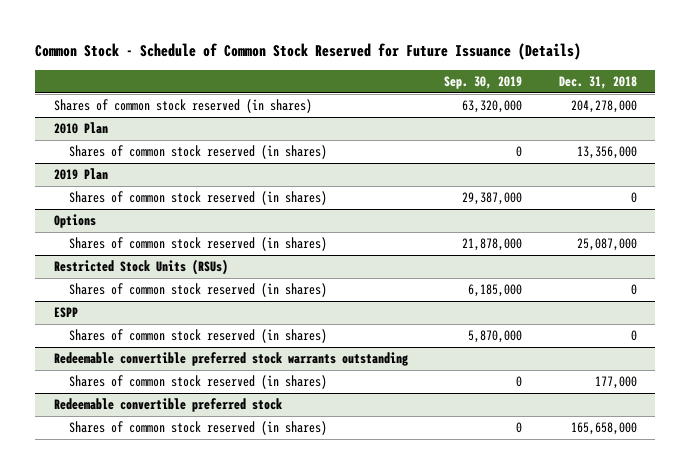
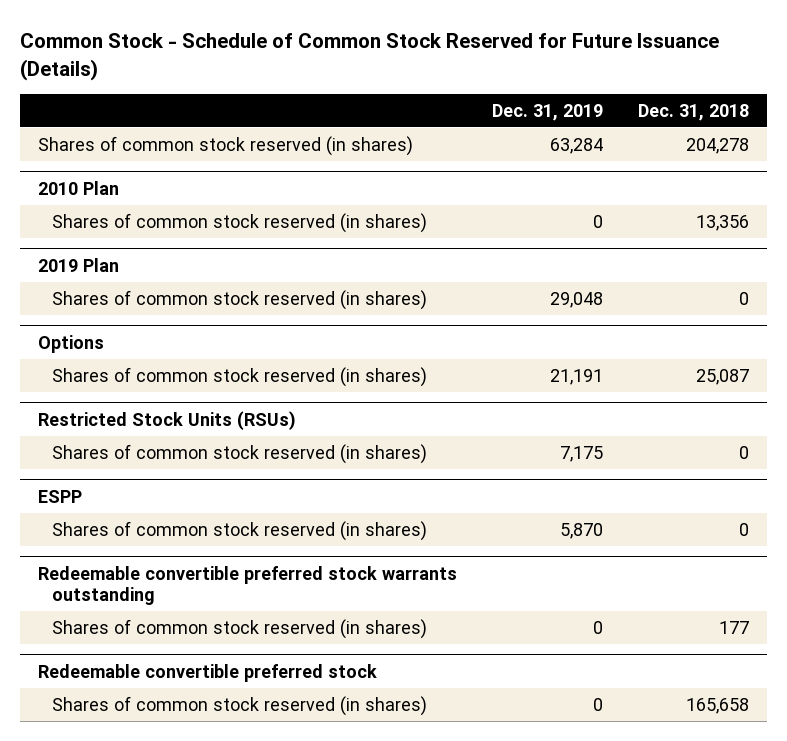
- | Sep. 30, 2019 | Dec. 31, 2018
+ | Dec. 31, 2019 | Dec. 31, 2018
- Shares of common stock reserved (in shares) | 63,320,000 | 204,278,000
+ Shares of common stock reserved (in shares) | 63,284 | 204,278
@ 2010 Plan
- Shares of common stock reserved (in shares) | 0 | 13,356,000
+ Shares of common stock reserved (in shares) | 0 | 13,356
@ Options
- Shares of common stock reserved (in shares) | 21,878,000 | 25,087,000
+ Shares of common stock reserved (in shares) | 21,191 | 25,087
@ Redeemable convertible preferred stock warrants outstanding
- Shares of common stock reserved (in shares) | 0 | 177,000
+ Shares of common stock reserved (in shares) | 0 | 177
@ Redeemable convertible preferred stock
- Shares of common stock reserved (in shares) | 0 | 165,658,000
+ Shares of common stock reserved (in shares) | 0 | 165,658

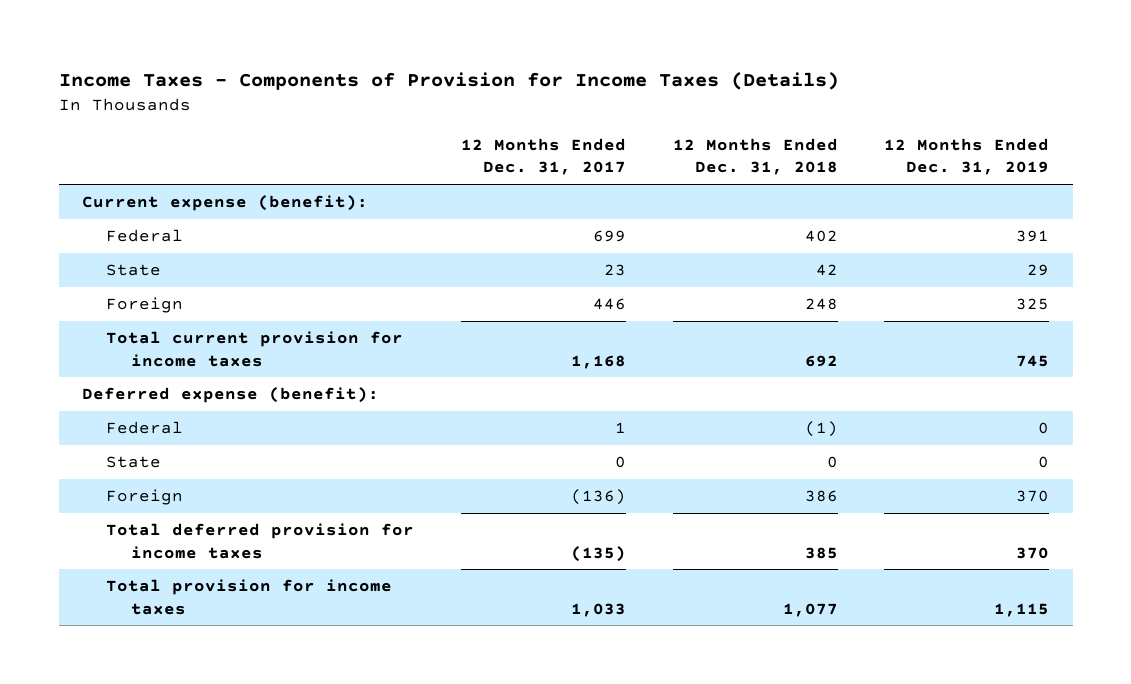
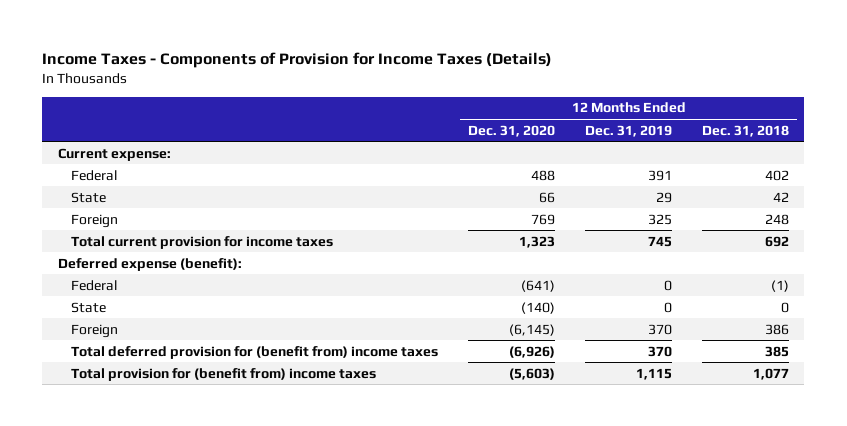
- | 12 Months Ended Dec. 31, 2017 | 12 Months Ended Dec. 31, 2018 | 12 Months Ended Dec. 31, 2019
+ | 12 Months Ended Dec. 31, 2020 | 12 Months Ended Dec. 31, 2019 | 12 Months Ended Dec. 31, 2018
- Current expense (benefit):
+ Current expense:
- Total deferred provision for income taxes | (135) | 385 | 370
- Total provision for income taxes | 1,033 | 1,077 | 1,115
+ Total deferred provision for (benefit from) income taxes | (6,926) | 370 | 385
+ Total provision for (benefit from) income taxes | (5,603) | 1,115 | 1,077

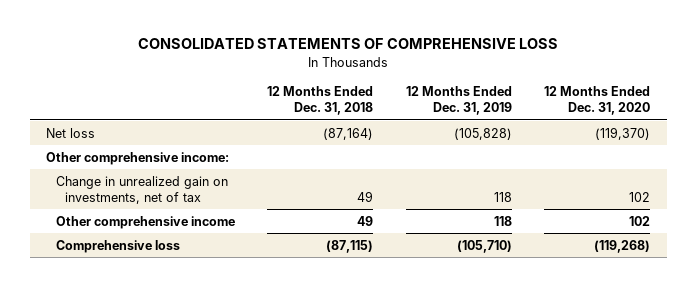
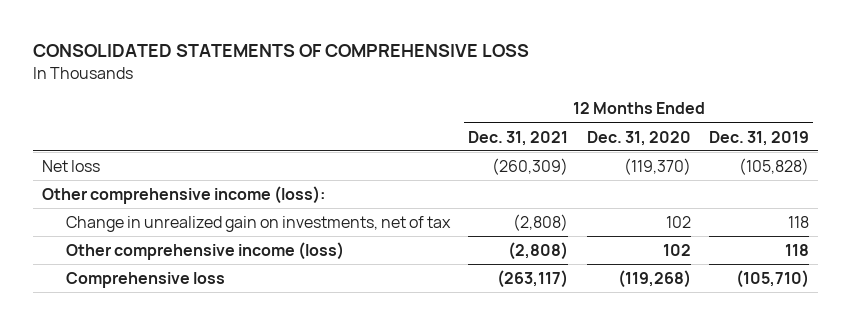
- | 12 Months Ended Dec. 31, 2018 | 12 Months Ended Dec. 31, 2019 | 12 Months Ended Dec. 31, 2020
+ | 12 Months Ended Dec. 31, 2021 | 12 Months Ended Dec. 31, 2020 | 12 Months Ended Dec. 31, 2019
- Other comprehensive income:
+ Other comprehensive income (loss):
- Other comprehensive income | 49 | 118 | 102
+ Other comprehensive income (loss) | (2,808) | 102 | 118

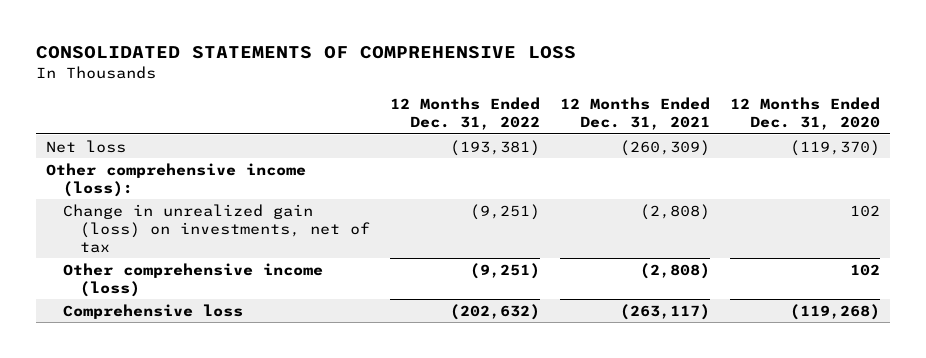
- | 12 Months Ended Dec. 31, 2021 | 12 Months Ended Dec. 31, 2020 | 12 Months Ended Dec. 31, 2019
+ | 12 Months Ended Dec. 31, 2022 | 12 Months Ended Dec. 31, 2021 | 12 Months Ended Dec. 31, 2020
- Change in unrealized gain on investments, net of tax | (2,808) | 102 | 118
+ Change in unrealized gain (loss) on investments, net of tax | (9,251) | (2,808) | 102

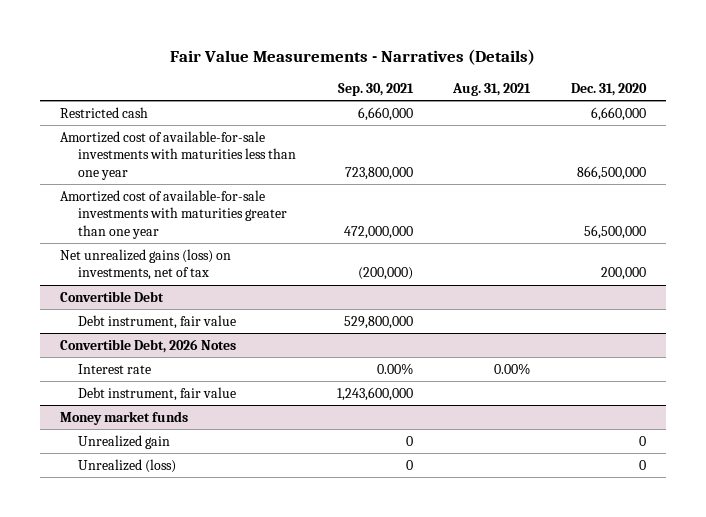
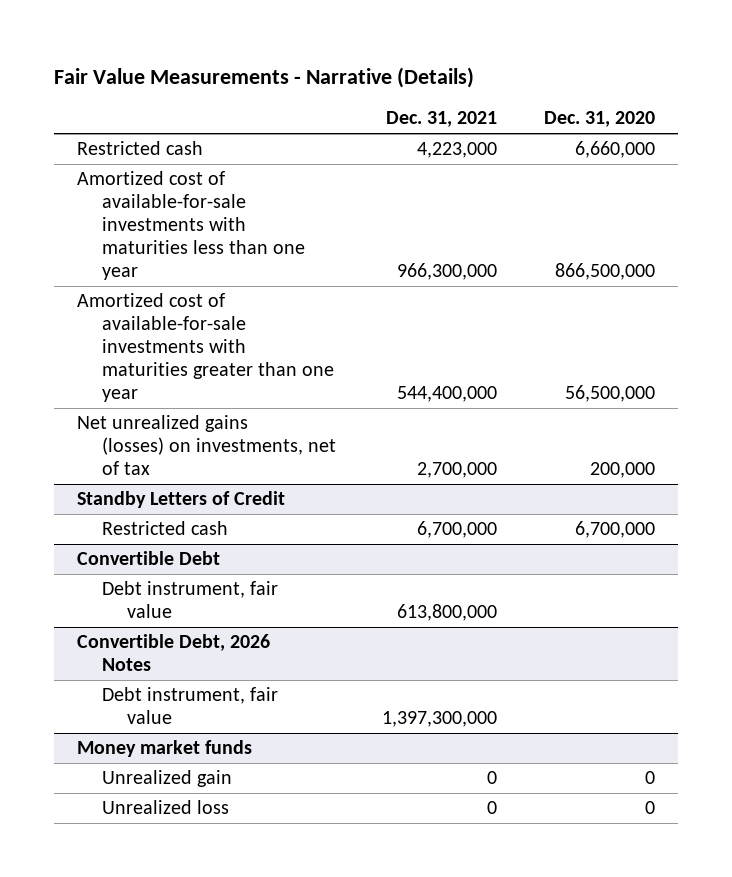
- Fair Value Measurements - Narratives (Details)
+ Fair Value Measurements - Narrative (Details)
- | Sep. 30, 2021 | Aug. 31, 2021 | Dec. 31, 2020
+ | Dec. 31, 2021 | Dec. 31, 2020
- Net unrealized gains (loss) on investments, net of tax | (200,000) | | 200,000
+ Net unrealized gains (losses) on investments, net of tax | 2,700,000 | 200,000
+ Standby Letters of Credit
+ Restricted cash | 6,700,000 | 6,700,000
@ Convertible Debt, 2026 Notes
- Interest rate | 0.00% | 0.00% |
@ Money market funds
- Unrealized (loss) | 0 | | 0
+ Unrealized loss | 0 | 0

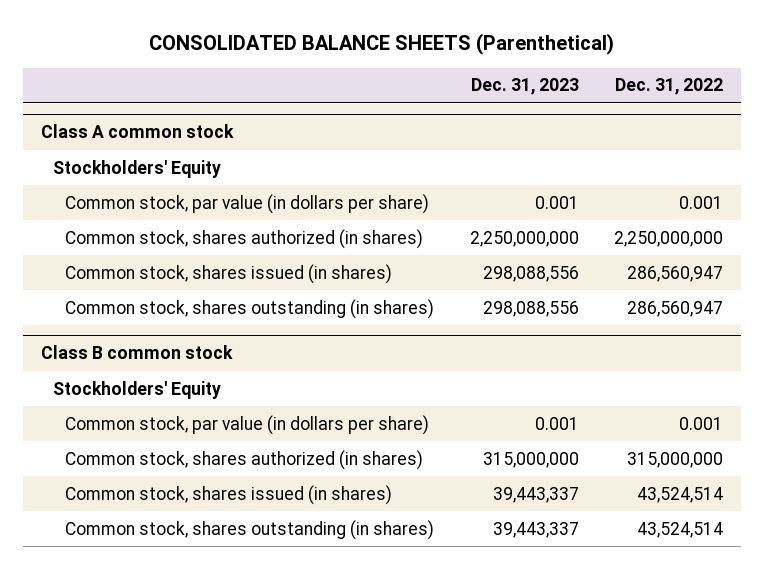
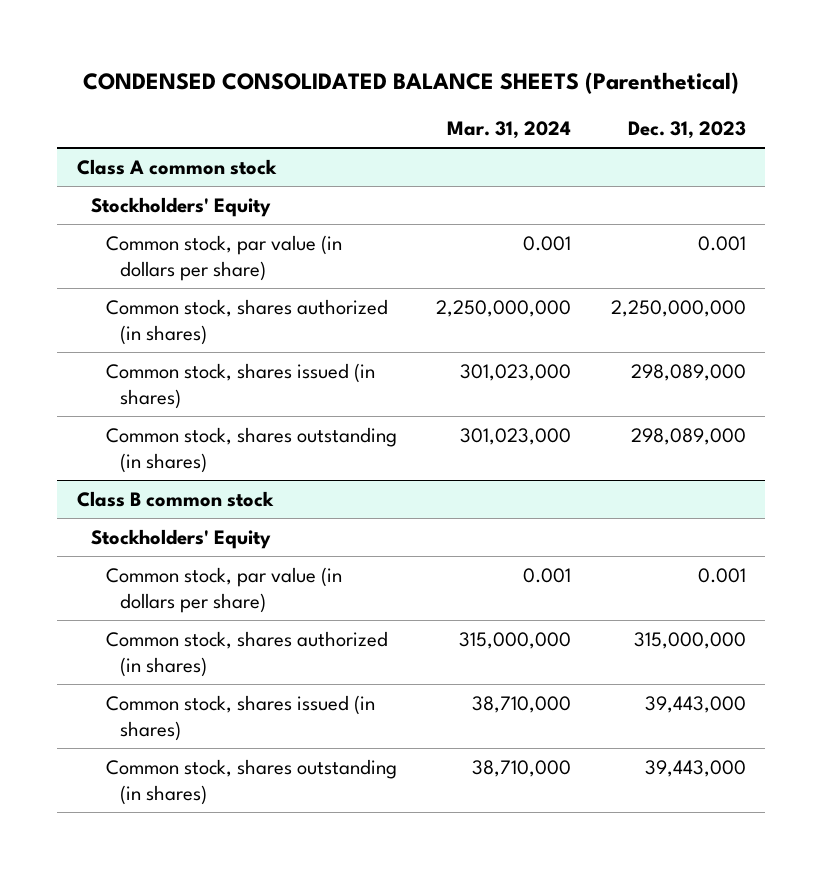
- CONSOLIDATED BALANCE SHEETS (Parenthetical)
+ CONDENSED CONSOLIDATED BALANCE SHEETS (Parenthetical)
- | Dec. 31, 2023 | Dec. 31, 2022
+ | Mar. 31, 2024 | Dec. 31, 2023
@ Class A common stock
- Common stock, shares issued (in shares) | 298,088,556 | 286,560,947
- Common stock, shares outstanding (in shares) | 298,088,556 | 286,560,947
+ Common stock, shares issued (in shares) | 301,023,000 | 298,089,000
+ Common stock, shares outstanding (in shares) | 301,023,000 | 298,089,000
@ Class B common stock
- Common stock, shares issued (in shares) | 39,443,337 | 43,524,514
- Common stock, shares outstanding (in shares) | 39,443,337 | 43,524,514
+ Common stock, shares issued (in shares) | 38,710,000 | 39,443,000
+ Common stock, shares outstanding (in shares) | 38,710,000 | 39,443,000

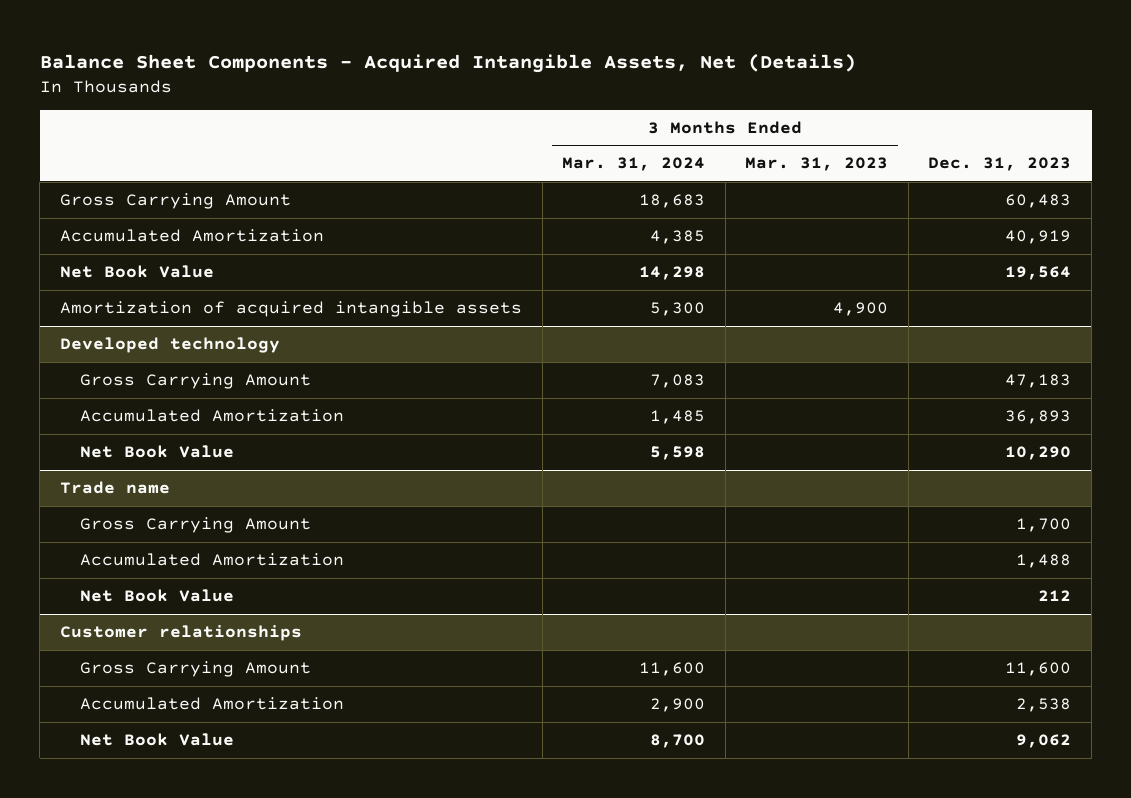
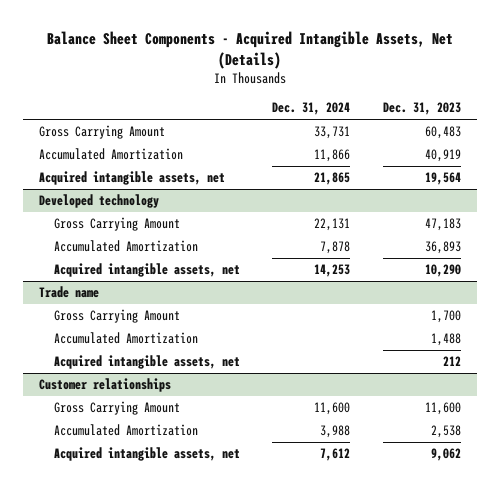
- | 3 Months Ended Mar. 31, 2024 | 3 Months Ended Mar. 31, 2023 | Dec. 31, 2023
+ | Dec. 31, 2024 | Dec. 31, 2023
- Net Book Value | 14,298 | | 19,564
- Amortization of acquired intangible assets | 5,300 | 4,900 |
+ Acquired intangible assets, net | 21,865 | 19,564
@ Developed technology
- Net Book Value | 5,598 | | 10,290
+ Acquired intangible assets, net | 14,253 | 10,290
@ Trade name
- Net Book Value | | | 212
+ Acquired intangible assets, net | | 212
@ Customer relationships
- Net Book Value | 8,700 | | 9,062
+ Acquired intangible assets, net | 7,612 | 9,062

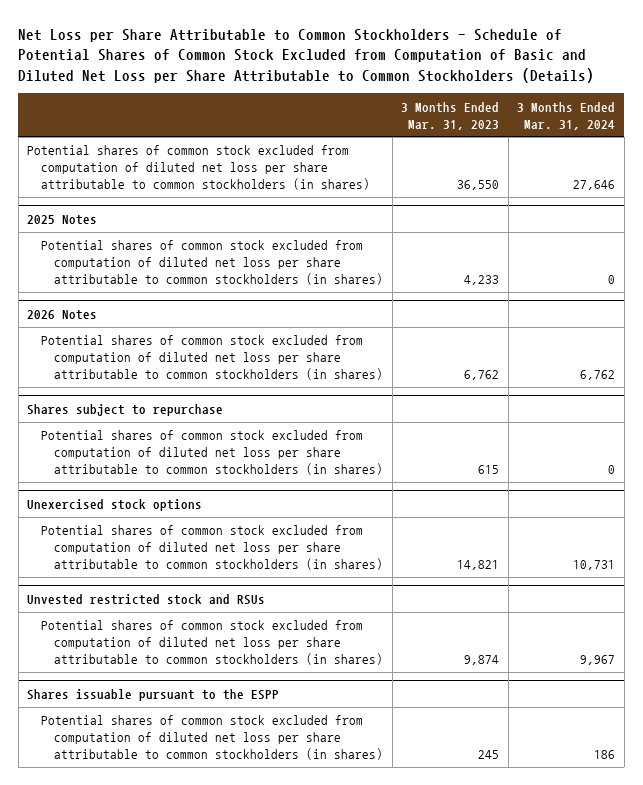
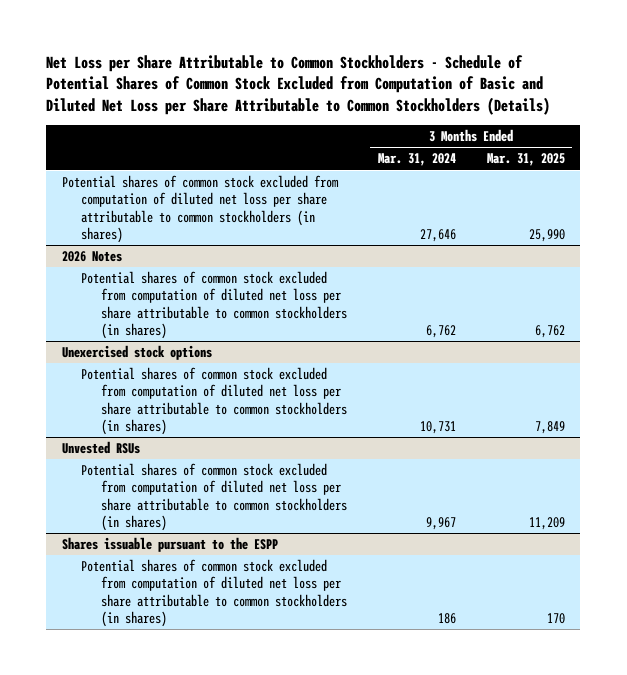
- | 3 Months Ended Mar. 31, 2023 | 3 Months Ended Mar. 31, 2024
+ | 3 Months Ended Mar. 31, 2024 | 3 Months Ended Mar. 31, 2025
- 2025 Notes
- Potential shares of common stock excluded from computation of diluted net loss per share attributable to common stockholders (in shares) | 4,233 | 0
- Shares subject to repurchase
- Potential shares of common stock excluded from computation of diluted net loss per share attributable to common stockholders (in shares) | 615 | 0
- Unvested restricted stock and RSUs
+ Unvested RSUs

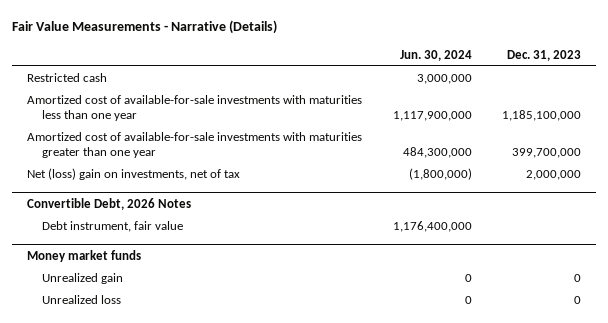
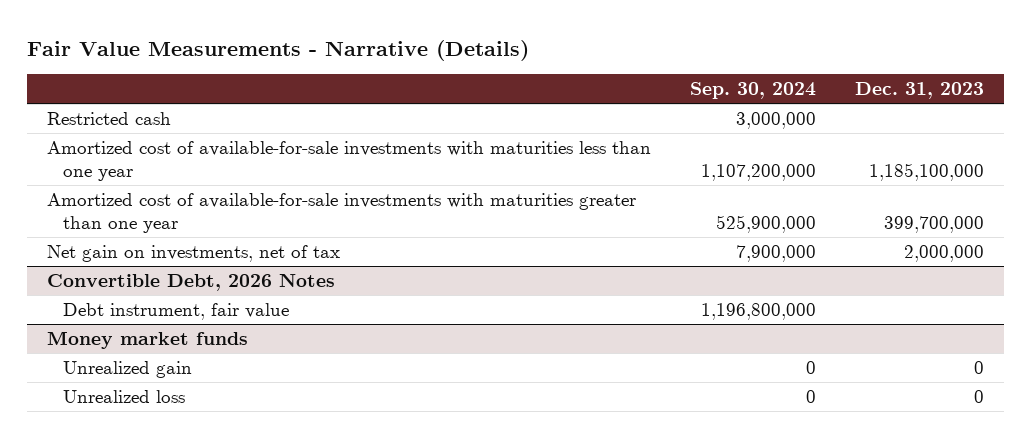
- | Jun. 30, 2024 | Dec. 31, 2023
+ | Sep. 30, 2024 | Dec. 31, 2023
- Net (loss) gain on investments, net of tax | (1,800,000) | 2,000,000
+ Net gain on investments, net of tax | 7,900,000 | 2,000,000

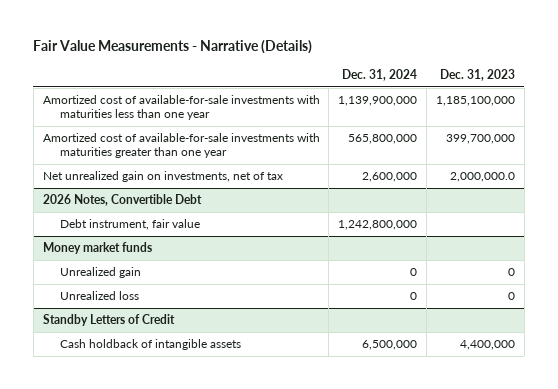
- | Sep. 30, 2024 | Dec. 31, 2023
+ | Dec. 31, 2024 | Dec. 31, 2023
- Restricted cash | 3,000,000 |
- Net gain on investments, net of tax | 7,900,000 | 2,000,000
- Convertible Debt, 2026 Notes
+ Net unrealized gain on investments, net of tax | 2,600,000 | 2,000,000.0
+ 2026 Notes, Convertible Debt
+ Standby Letters of Credit
+ Cash holdback of intangible assets | 6,500,000 | 4,400,000

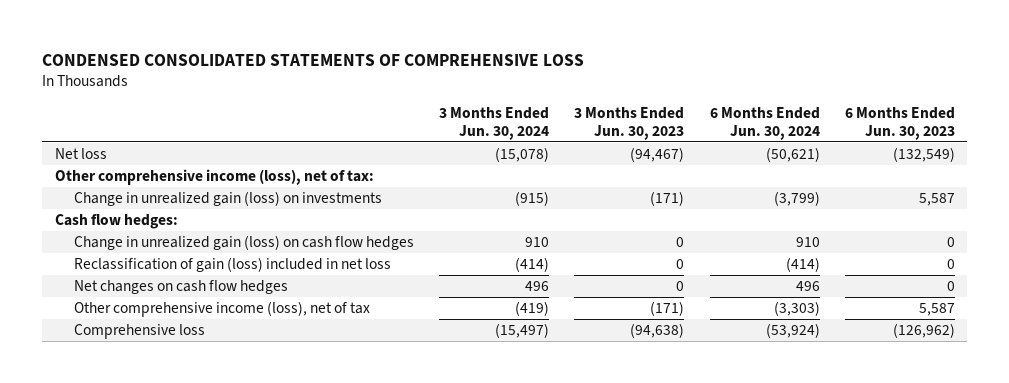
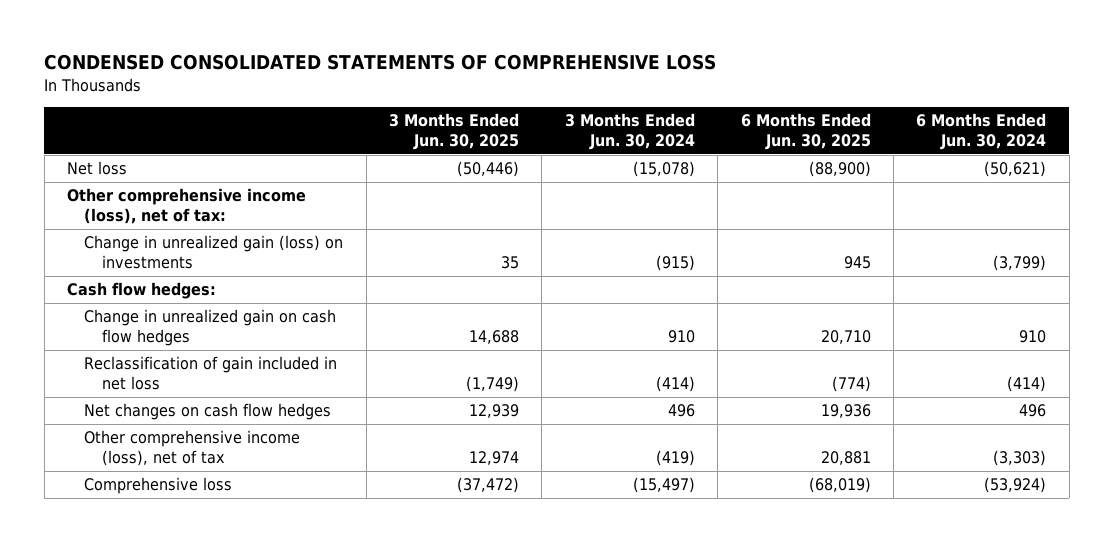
- | 3 Months Ended Jun. 30, 2024 | 3 Months Ended Jun. 30, 2023 | 6 Months Ended Jun. 30, 2024 | 6 Months Ended Jun. 30, 2023
+ | 3 Months Ended Jun. 30, 2025 | 3 Months Ended Jun. 30, 2024 | 6 Months Ended Jun. 30, 2025 | 6 Months Ended Jun. 30, 2024
- Change in unrealized gain (loss) on cash flow hedges | 910 | 0 | 910 | 0
- Reclassification of gain (loss) included in net loss | (414) | 0 | (414) | 0
+ Change in unrealized gain on cash flow hedges | 14,688 | 910 | 20,710 | 910
+ Reclassification of gain included in net loss | (1,749) | (414) | (774) | (414)

